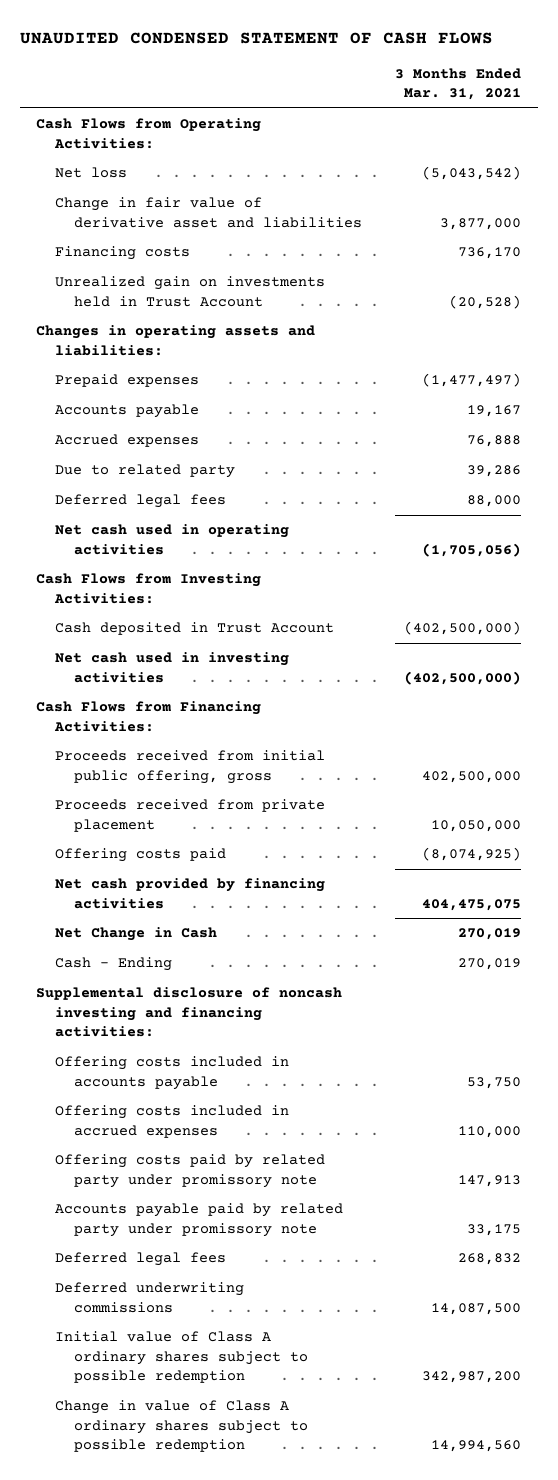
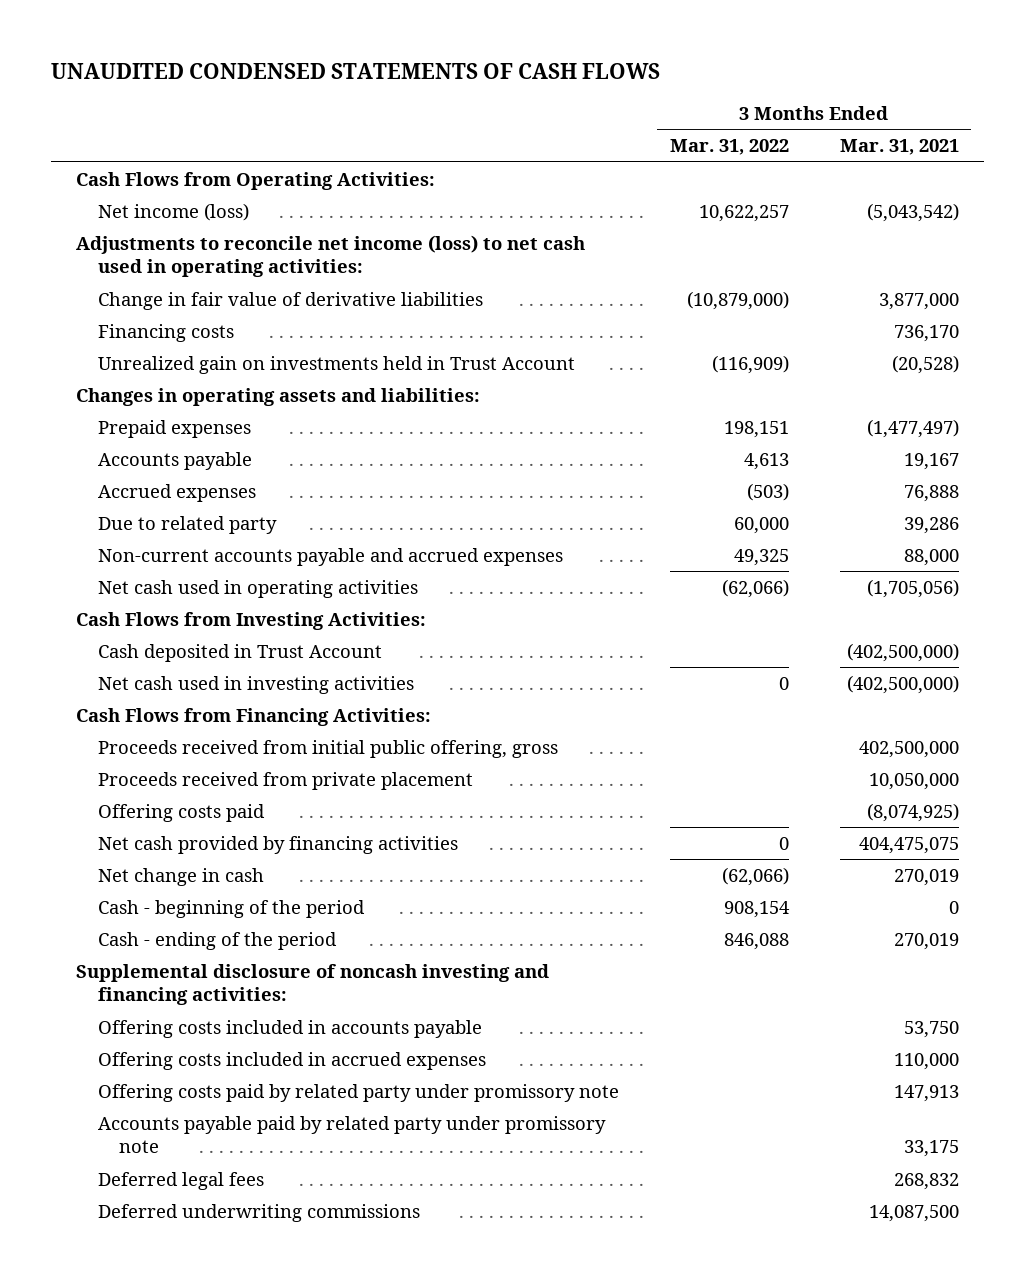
- UNAUDITED CONDENSED STATEMENT OF CASH FLOWS
+ UNAUDITED CONDENSED STATEMENTS OF CASH FLOWS
- | 3 Months Ended Mar. 31, 2021
+ | 3 Months Ended Mar. 31, 2022 | 3 Months Ended Mar. 31, 2021
- Net loss | (5,043,542)
- Change in fair value of derivative asset and liabilities | 3,877,000
+ Net income (loss) | 10,622,257 | (5,043,542)
+ Adjustments to reconcile net income (loss) to net cash used in operating activities:
+ Change in fair value of derivative liabilities | (10,879,000) | 3,877,000
- Deferred legal fees | 88,000
+ Non-current accounts payable and accrued expenses | 49,325 | 88,000
- Net Change in Cash | 270,019
- Cash - Ending | 270,019
+ Net change in cash | (62,066) | 270,019
+ Cash - beginning of the period | 908,154 | 0
+ Cash - ending of the period | 846,088 | 270,019
- Initial value of Class A ordinary shares subject to possible redemption | 342,987,200
- Change in value of Class A ordinary shares subject to possible redemption | 14,994,560

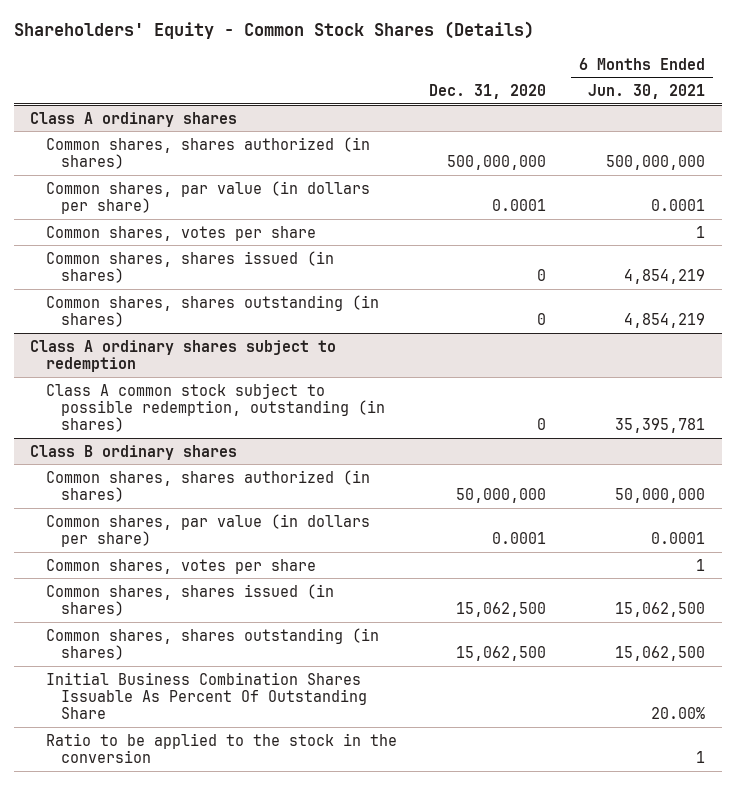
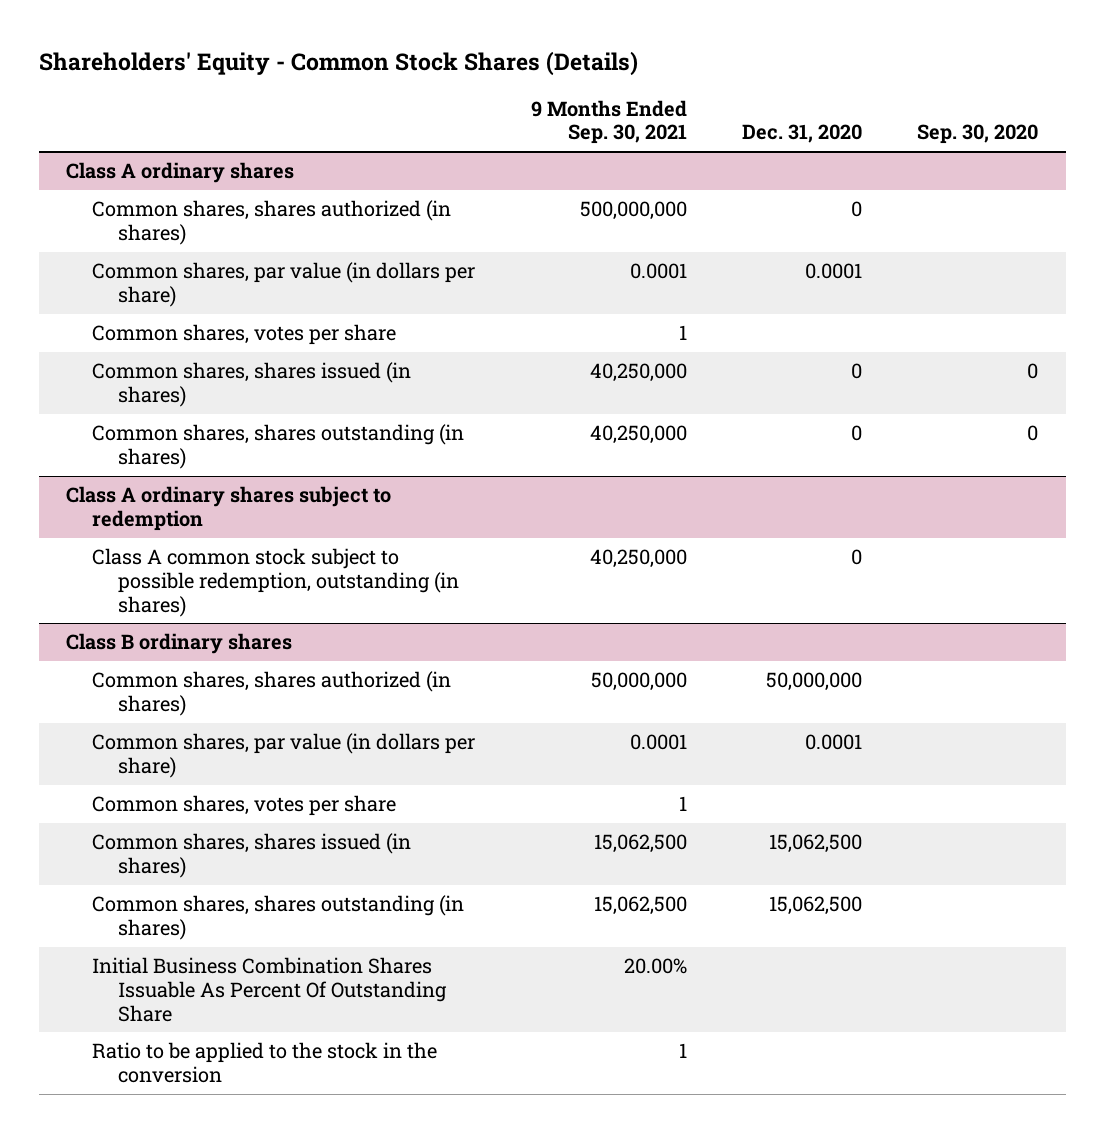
- | Dec. 31, 2020 | 6 Months Ended Jun. 30, 2021
+ | 9 Months Ended Sep. 30, 2021 | Dec. 31, 2020 | Sep. 30, 2020
@ Class A ordinary shares
- Common shares, shares authorized (in shares) | 500,000,000 | 500,000,000
+ Common shares, shares authorized (in shares) | 500,000,000 | 0 |

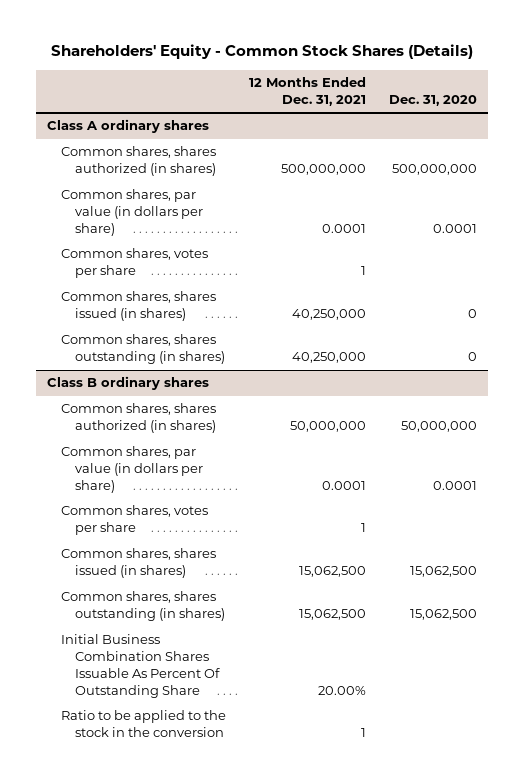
- | 9 Months Ended Sep. 30, 2021 | Dec. 31, 2020 | Sep. 30, 2020
+ | 12 Months Ended Dec. 31, 2021 | Dec. 31, 2020
@ Class A ordinary shares
- Common shares, shares authorized (in shares) | 500,000,000 | 0 |
+ Common shares, shares authorized (in shares) | 500,000,000 | 500,000,000
- Class A ordinary shares subject to redemption
- Class A common stock subject to possible redemption, outstanding (in shares) | 40,250,000 | 0 |

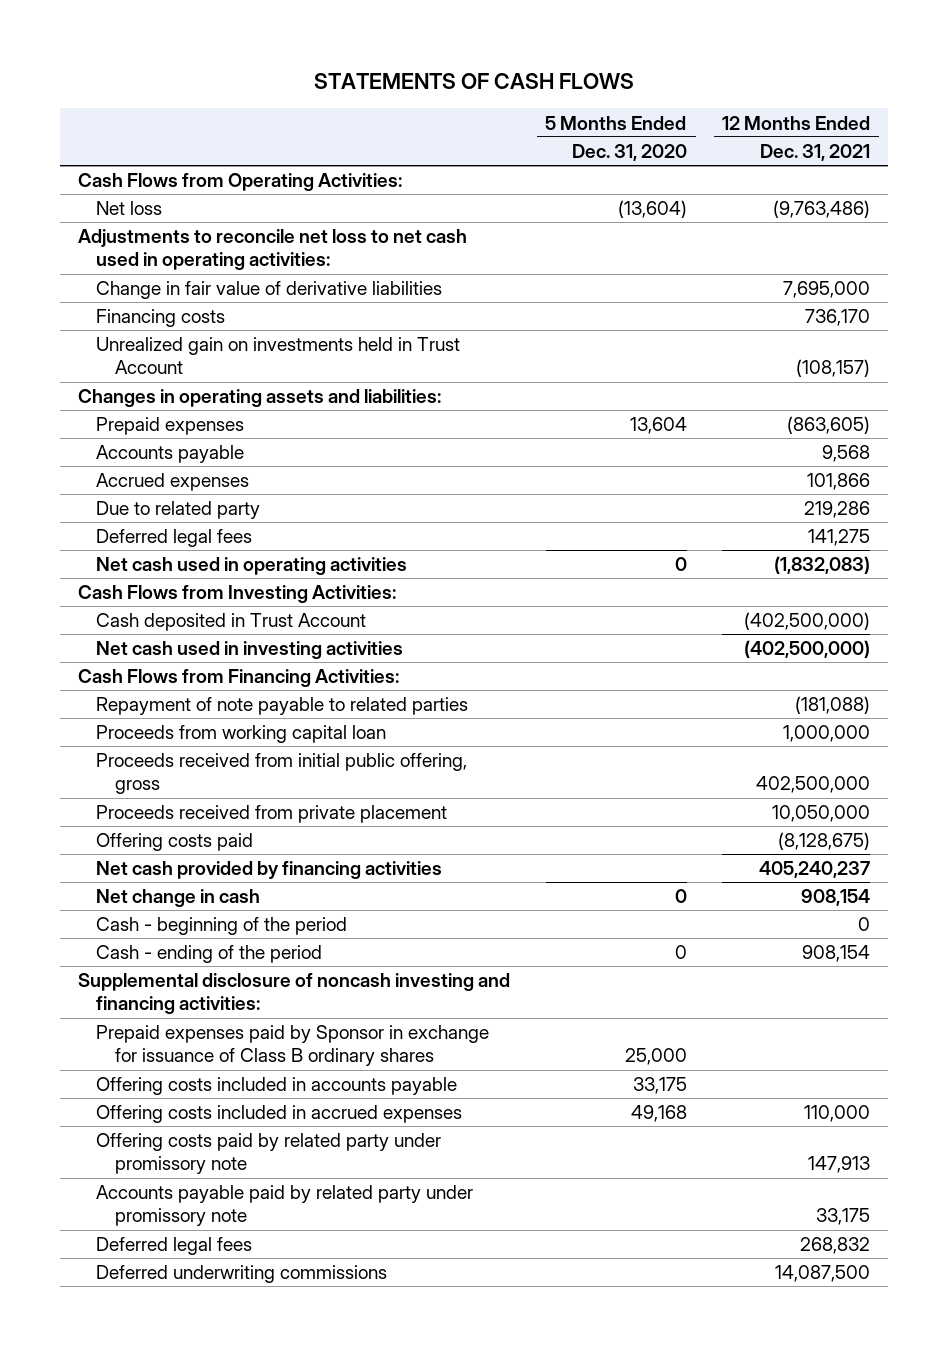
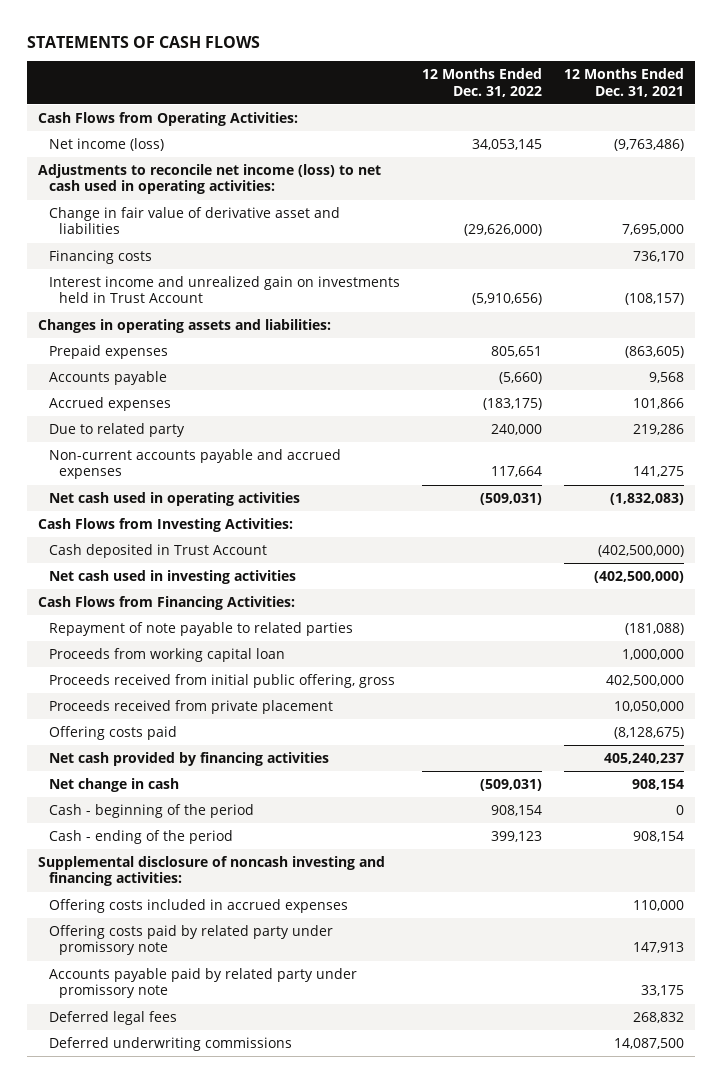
- | 5 Months Ended Dec. 31, 2020 | 12 Months Ended Dec. 31, 2021
+ | 12 Months Ended Dec. 31, 2022 | 12 Months Ended Dec. 31, 2021
- Net loss | (13,604) | (9,763,486)
- Adjustments to reconcile net loss to net cash used in operating activities:
- Change in fair value of derivative liabilities | | 7,695,000
+ Net income (loss) | 34,053,145 | (9,763,486)
+ Adjustments to reconcile net income (loss) to net cash used in operating activities:
+ Change in fair value of derivative asset and liabilities | (29,626,000) | 7,695,000
- Unrealized gain on investments held in Trust Account | | (108,157)
+ Interest income and unrealized gain on investments held in Trust Account | (5,910,656) | (108,157)
- Deferred legal fees | | 141,275
+ Non-current accounts payable and accrued expenses | 117,664 | 141,275
- Prepaid expenses paid by Sponsor in exchange for issuance of Class B ordinary shares | 25,000 |
- Offering costs included in accounts payable | 33,175 |

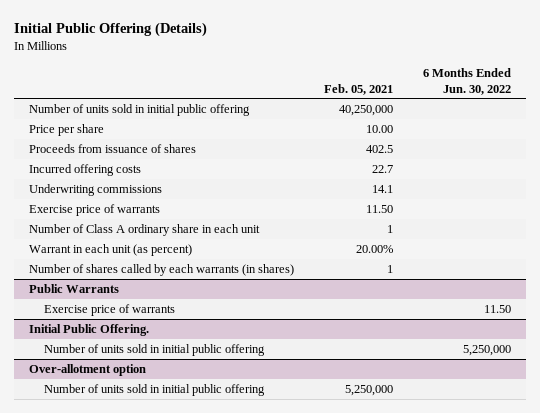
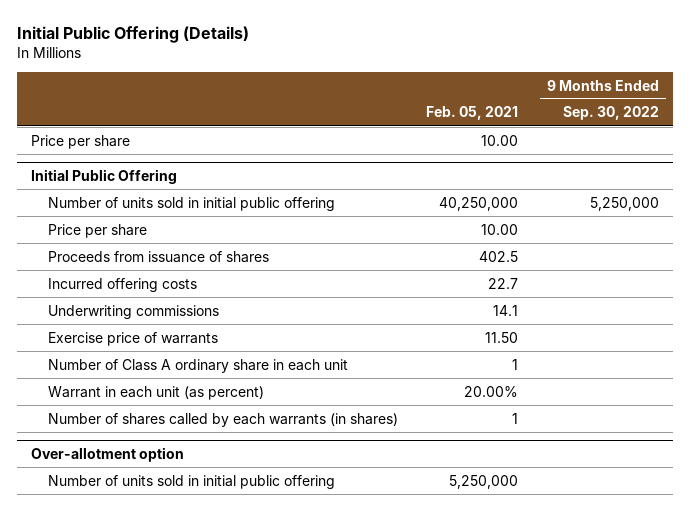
- | Feb. 05, 2021 | 6 Months Ended Jun. 30, 2022
+ | Feb. 05, 2021 | 9 Months Ended Sep. 30, 2022
+ Price per share | 10.00 |
+ Initial Public Offering
- Public Warrants
- Exercise price of warrants | | 11.50
- Initial Public Offering.
- Number of units sold in initial public offering | | 5,250,000

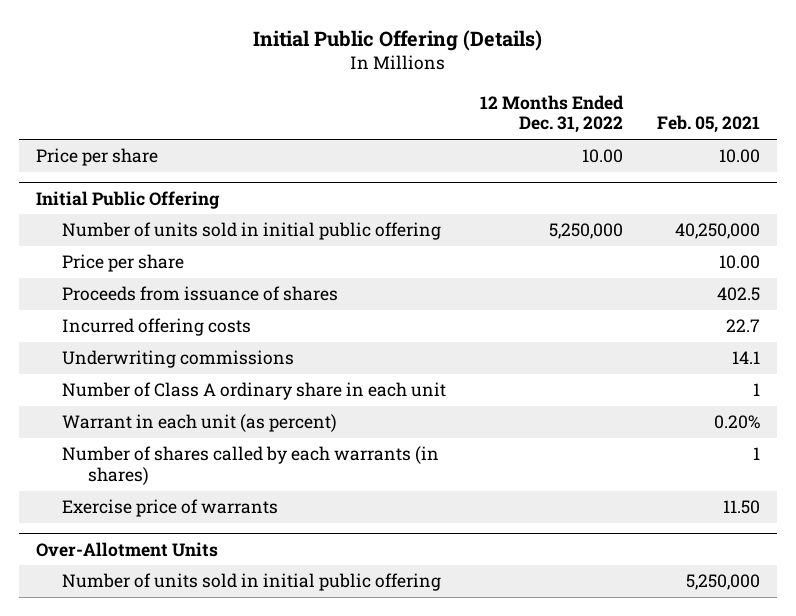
- | Feb. 05, 2021 | 9 Months Ended Sep. 30, 2022
+ | 12 Months Ended Dec. 31, 2022 | Feb. 05, 2021
@ Initial Public Offering
- Warrant in each unit (as percent) | 20.00% |
+ Warrant in each unit (as percent) | | 0.20%
- Over-allotment option
@ Initial Public Offering
moved down: Exercise price of warrants | | 11.50
+ Over-Allotment Units

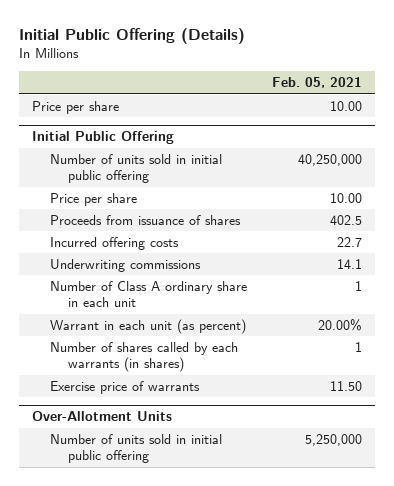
- | 12 Months Ended Dec. 31, 2022 | Feb. 05, 2021
+ | Feb. 05, 2021
@ Initial Public Offering
- Warrant in each unit (as percent) | | 0.20%
+ Warrant in each unit (as percent) | 20.00%

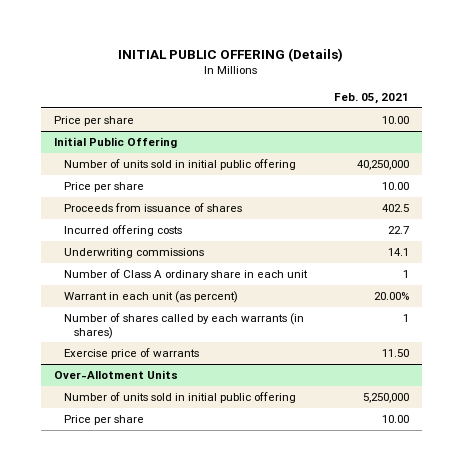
- Initial Public Offering (Details)
+ INITIAL PUBLIC OFFERING (Details)
@ Over-Allotment Units
+ Price per share | 10.00

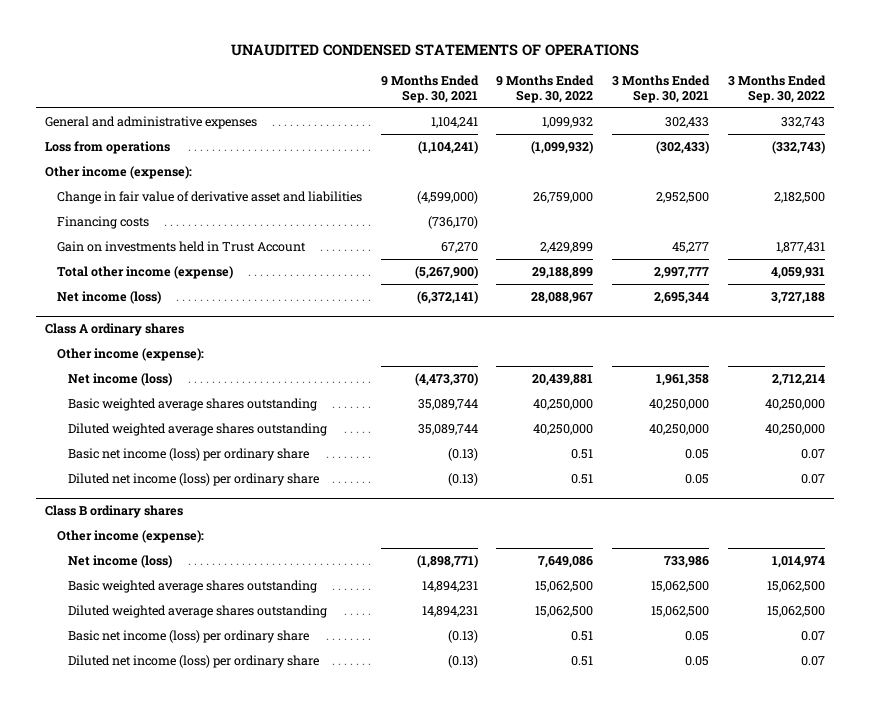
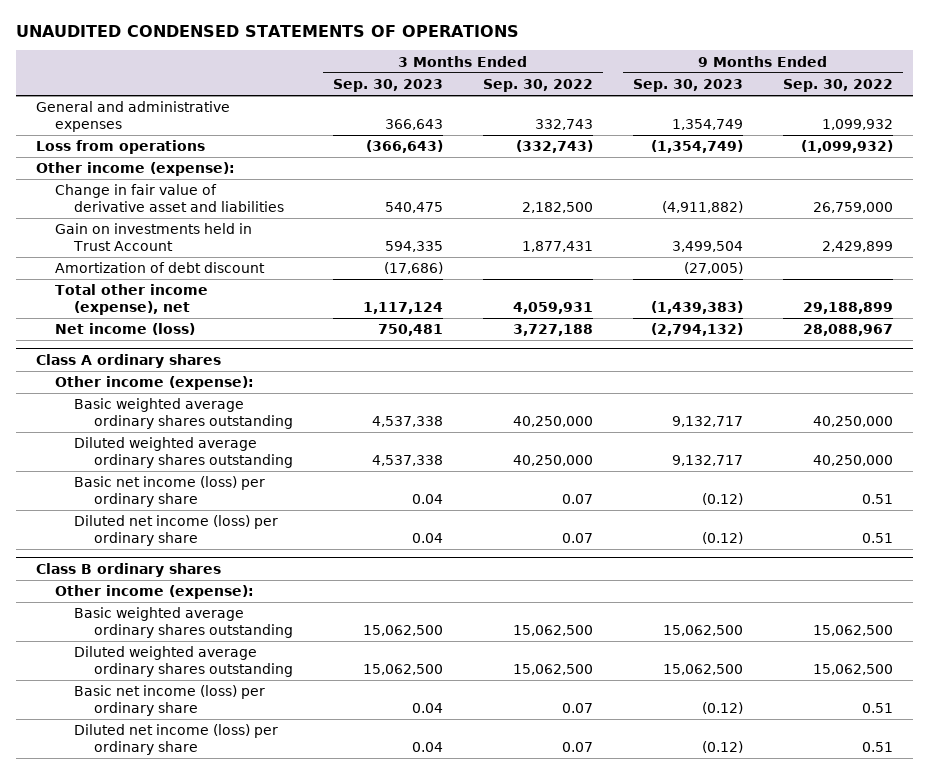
- | 9 Months Ended Sep. 30, 2021 | 9 Months Ended Sep. 30, 2022 | 3 Months Ended Sep. 30, 2021 | 3 Months Ended Sep. 30, 2022
+ | 3 Months Ended Sep. 30, 2023 | 3 Months Ended Sep. 30, 2022 | 9 Months Ended Sep. 30, 2023 | 9 Months Ended Sep. 30, 2022
- Financing costs | (736,170) | | |
- Total other income (expense) | (5,267,900) | 29,188,899 | 2,997,777 | 4,059,931
+ Amortization of debt discount | (17,686) | | (27,005) |
+ Total other income (expense), net | 1,117,124 | 4,059,931 | (1,439,383) | 29,188,899
@ Class A ordinary shares
- Net income (loss) | (4,473,370) | 20,439,881 | 1,961,358 | 2,712,214
- Basic weighted average shares outstanding | 35,089,744 | 40,250,000 | 40,250,000 | 40,250,000
- Diluted weighted average shares outstanding | 35,089,744 | 40,250,000 | 40,250,000 | 40,250,000
+ Basic weighted average ordinary shares outstanding | 4,537,338 | 40,250,000 | 9,132,717 | 40,250,000
+ Diluted weighted average ordinary shares outstanding | 4,537,338 | 40,250,000 | 9,132,717 | 40,250,000
@ Class B ordinary shares
- Net income (loss) | (1,898,771) | 7,649,086 | 733,986 | 1,014,974
- Basic weighted average shares outstanding | 14,894,231 | 15,062,500 | 15,062,500 | 15,062,500
- Diluted weighted average shares outstanding | 14,894,231 | 15,062,500 | 15,062,500 | 15,062,500
+ Basic weighted average ordinary shares outstanding | 15,062,500 | 15,062,500 | 15,062,500 | 15,062,500
+ Diluted weighted average ordinary shares outstanding | 15,062,500 | 15,062,500 | 15,062,500 | 15,062,500

